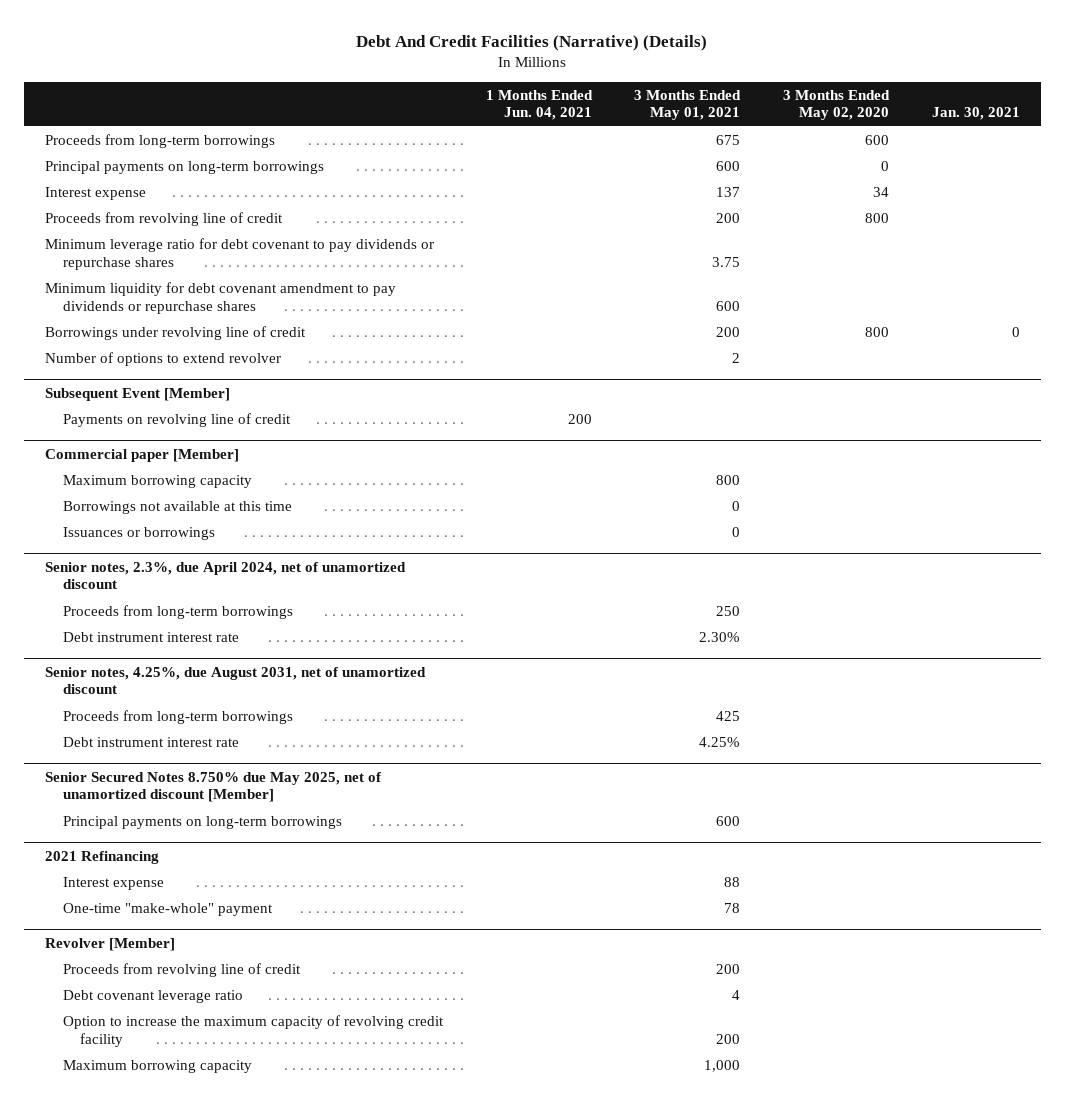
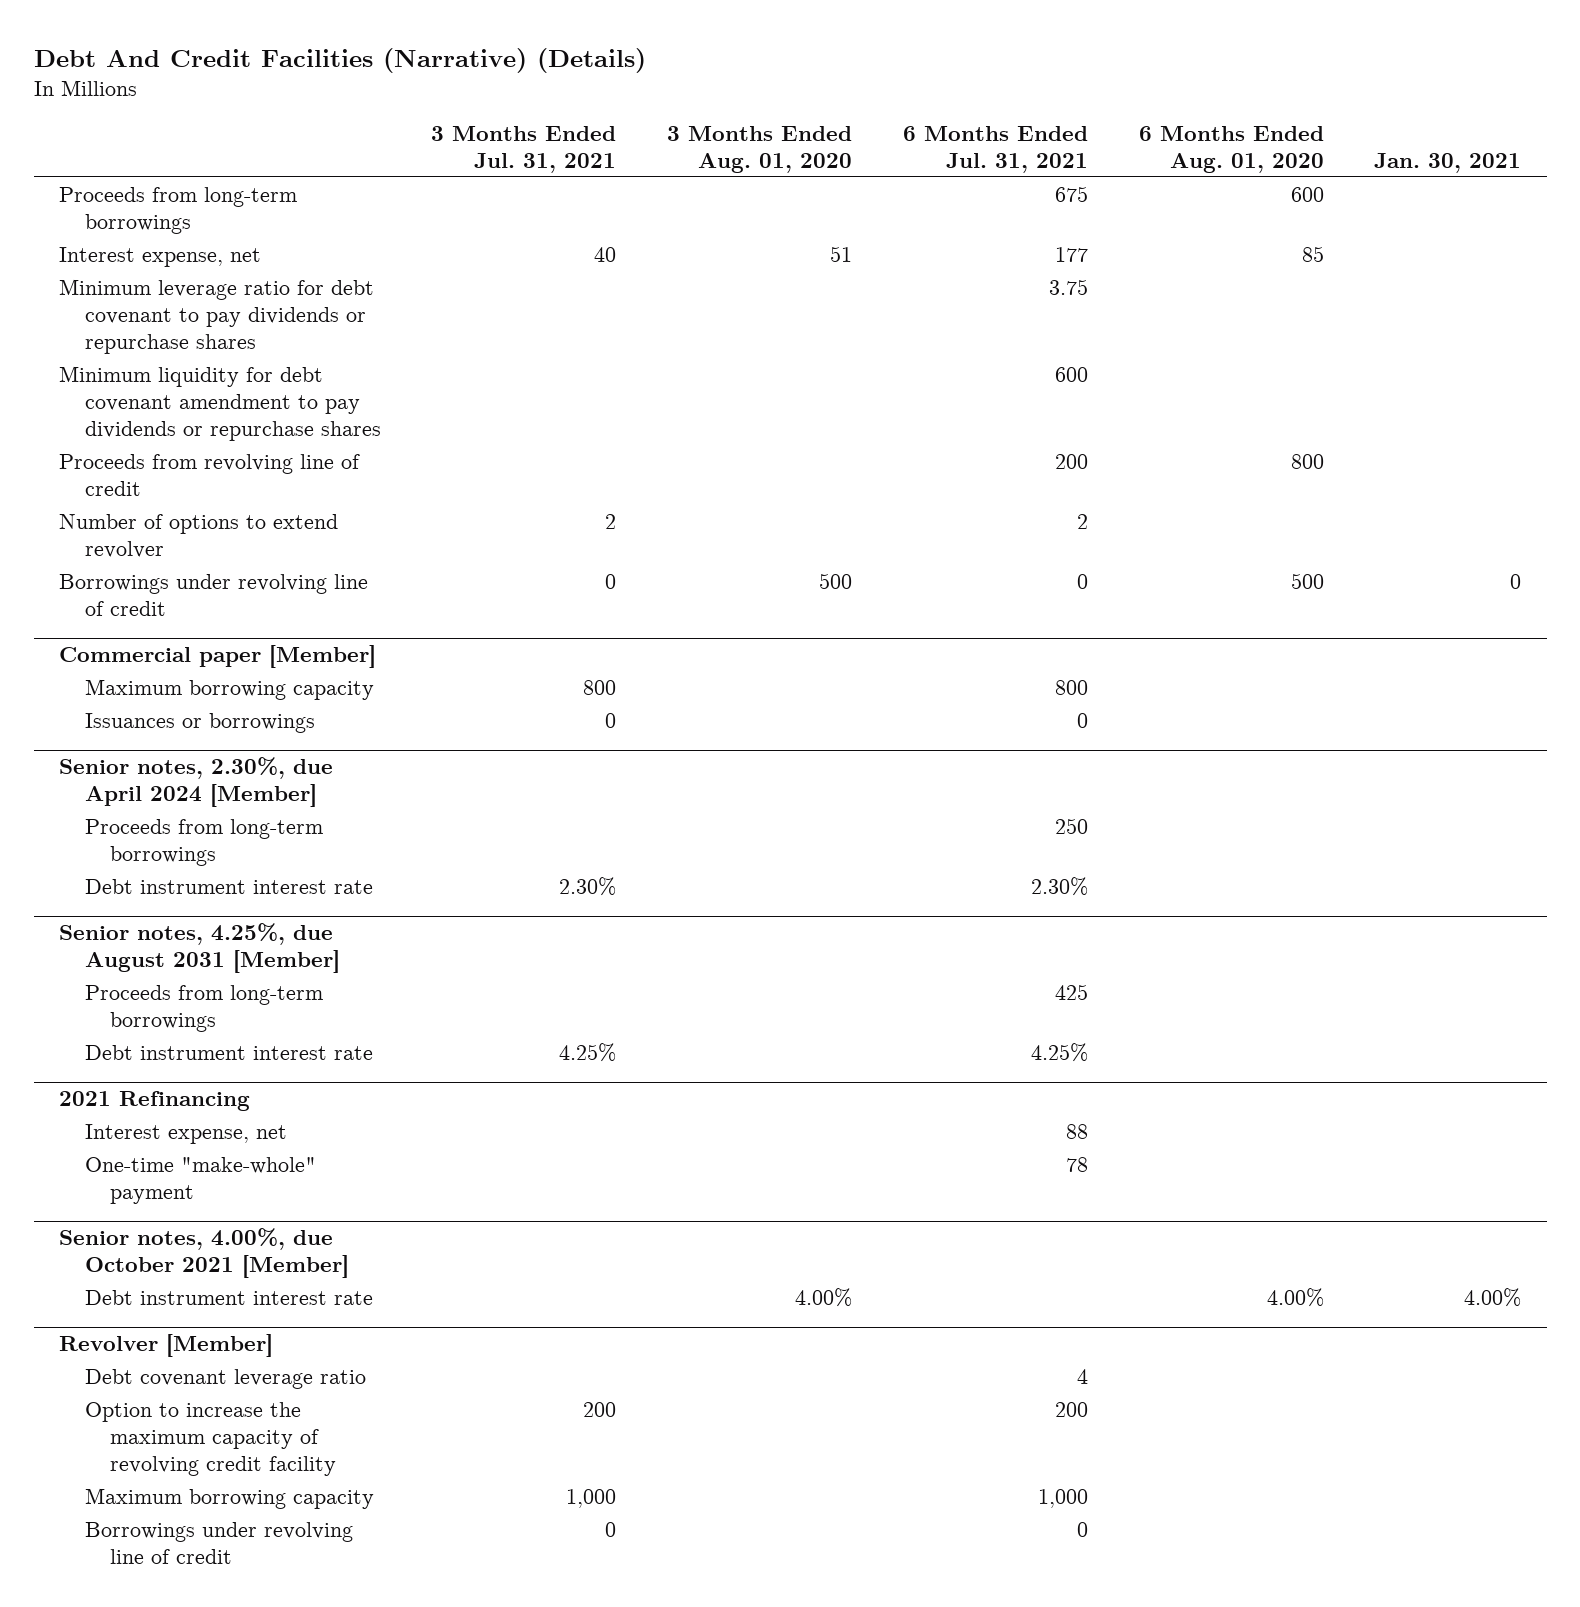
- | 1 Months Ended Jun. 04, 2021 | 3 Months Ended May 01, 2021 | 3 Months Ended May 02, 2020 | Jan. 30, 2021
+ | 3 Months Ended Jul. 31, 2021 | 3 Months Ended Aug. 01, 2020 | 6 Months Ended Jul. 31, 2021 | 6 Months Ended Aug. 01, 2020 | Jan. 30, 2021
- Principal payments on long-term borrowings | | 600 | 0 |
- Interest expense | | 137 | 34 |
+ Interest expense, net | 40 | 51 | 177 | 85 |
moved down: Proceeds from revolving line of credit | | | 200 | 800 |
- Subsequent Event [Member]
- Payments on revolving line of credit | 200 | | |
moved down: Borrowings under revolving line of credit | 0 | 500 | 0 | 500 | 0
@ Commercial paper [Member]
- Borrowings not available at this time | | 0 | |
- Senior notes, 2.3%, due April 2024, net of unamortized discount
+ Senior notes, 2.30%, due April 2024 [Member]
- Senior notes, 4.25%, due August 2031, net of unamortized discount
+ Senior notes, 4.25%, due August 2031 [Member]
- Senior Secured Notes 8.750% due May 2025, net of unamortized discount [Member]
- Principal payments on long-term borrowings | | 600 | |
@ 2021 Refinancing
- Interest expense | | 88 | |
+ Interest expense, net | | | 88 | |
+ Senior notes, 4.00%, due October 2021 [Member]
+ Debt instrument interest rate | | 4.00% | | 4.00% | 4.00%
@ Revolver [Member]
- Proceeds from revolving line of credit | | 200 | |
+ Borrowings under revolving line of credit | 0 | | 0 | |

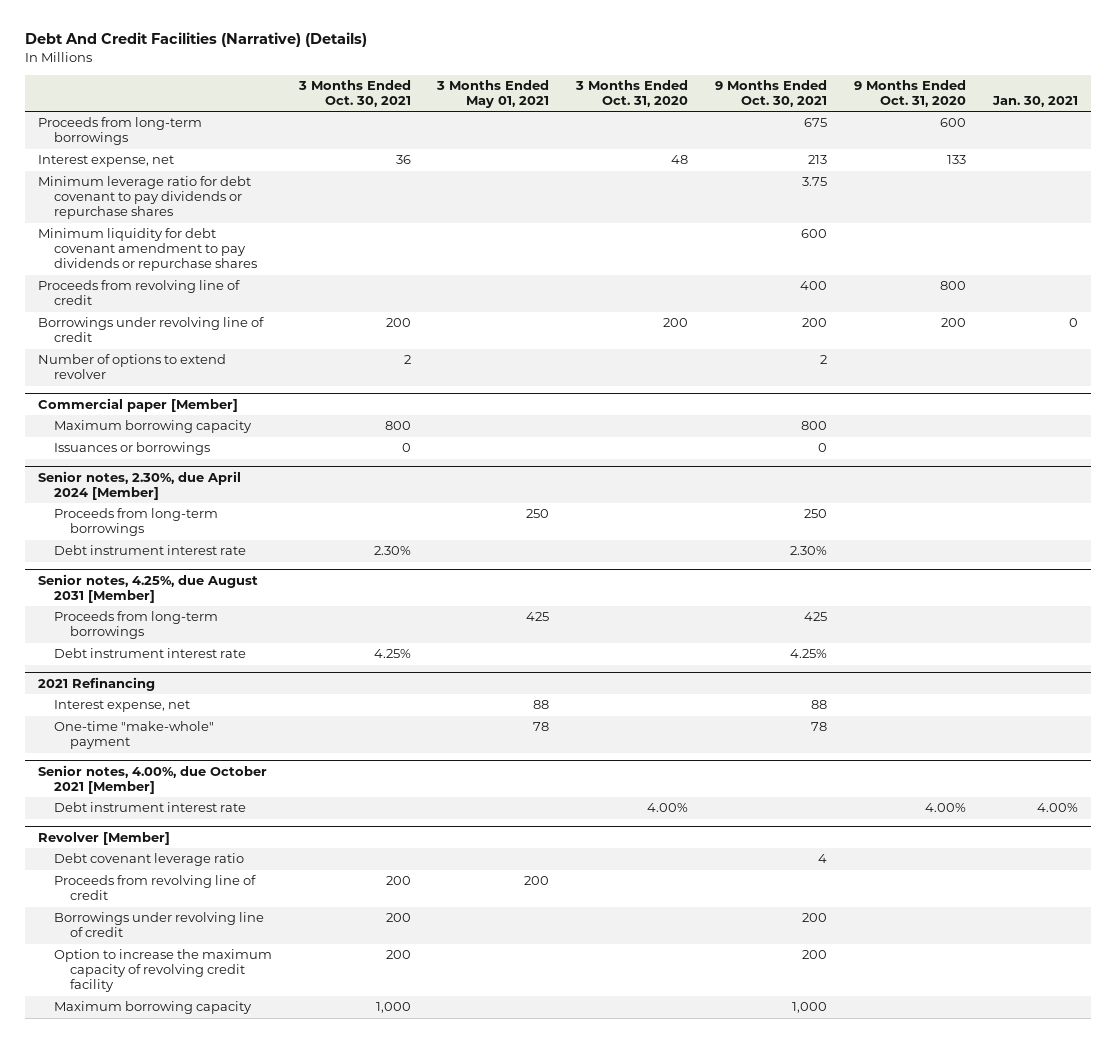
- | 3 Months Ended Jul. 31, 2021 | 3 Months Ended Aug. 01, 2020 | 6 Months Ended Jul. 31, 2021 | 6 Months Ended Aug. 01, 2020 | Jan. 30, 2021
+ | 3 Months Ended Oct. 30, 2021 | 3 Months Ended May 01, 2021 | 3 Months Ended Oct. 31, 2020 | 9 Months Ended Oct. 30, 2021 | 9 Months Ended Oct. 31, 2020 | Jan. 30, 2021
moved down: Number of options to extend revolver | 2 | | | 2 | |
@ Revolver [Member]
+ Proceeds from revolving line of credit | 200 | 200 | | | |
moved up: Borrowings under revolving line of credit | 200 | | | 200 | |

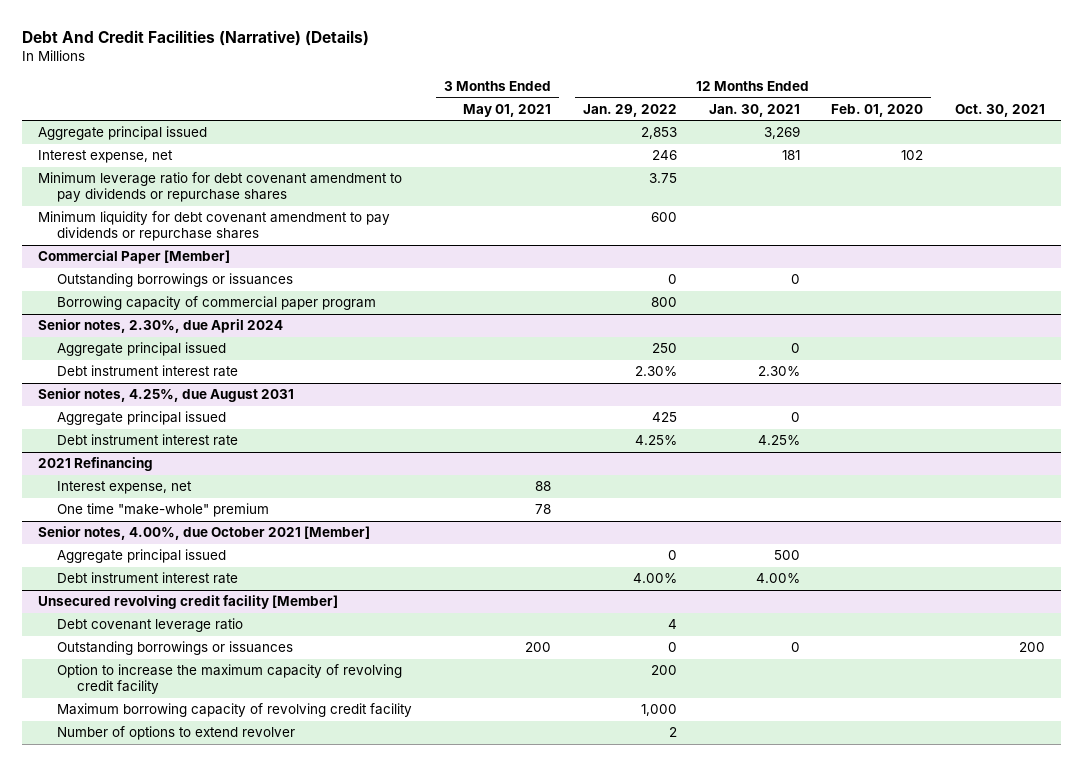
- | 3 Months Ended Oct. 30, 2021 | 3 Months Ended May 01, 2021 | 3 Months Ended Oct. 31, 2020 | 9 Months Ended Oct. 30, 2021 | 9 Months Ended Oct. 31, 2020 | Jan. 30, 2021
+ | 3 Months Ended May 01, 2021 | 12 Months Ended Jan. 29, 2022 | 12 Months Ended Jan. 30, 2021 | 12 Months Ended Feb. 01, 2020 | Oct. 30, 2021
- Proceeds from long-term borrowings | | | | 675 | 600 |
+ Aggregate principal issued | | 2,853 | 3,269 | |
- Minimum leverage ratio for debt covenant to pay dividends or repurchase shares | | | | 3.75 | |
+ Minimum leverage ratio for debt covenant amendment to pay dividends or repurchase shares | | 3.75 | | |
- Proceeds from revolving line of credit | | | | 400 | 800 |
- Borrowings under revolving line of credit | 200 | | 200 | 200 | 200 | 0
- Number of options to extend revolver | 2 | | | 2 | |
- Commercial paper [Member]
- Maximum borrowing capacity | 800 | | | 800 | |
- Issuances or borrowings | 0 | | | 0 | |
- Senior notes, 2.30%, due April 2024 [Member]
- Proceeds from long-term borrowings | | 250 | | 250 | |
+ Commercial Paper [Member]
+ Outstanding borrowings or issuances | | 0 | 0 | |
+ Borrowing capacity of commercial paper program | | 800 | | |
+ Senior notes, 2.30%, due April 2024
+ Aggregate principal issued | | 250 | 0 | |
- Senior notes, 4.25%, due August 2031 [Member]
- Proceeds from long-term borrowings | | 425 | | 425 | |
+ Senior notes, 4.25%, due August 2031
+ Aggregate principal issued | | 425 | 0 | |
@ 2021 Refinancing
- One-time "make-whole" payment | | 78 | | 78 | |
+ One time "make-whole" premium | 78 | | | |
@ Senior notes, 4.00%, due October 2021 [Member]
+ Aggregate principal issued | | 0 | 500 | |
- Revolver [Member]
+ Unsecured revolving credit facility [Member]
- Proceeds from revolving line of credit | 200 | 200 | | | |
- Borrowings under revolving line of credit | 200 | | | 200 | |
+ Outstanding borrowings or issuances | 200 | 0 | 0 | | 200
- Maximum borrowing capacity | 1,000 | | | 1,000 | |
+ Maximum borrowing capacity of revolving credit facility | | 1,000 | | |
+ Number of options to extend revolver | | 2 | | |

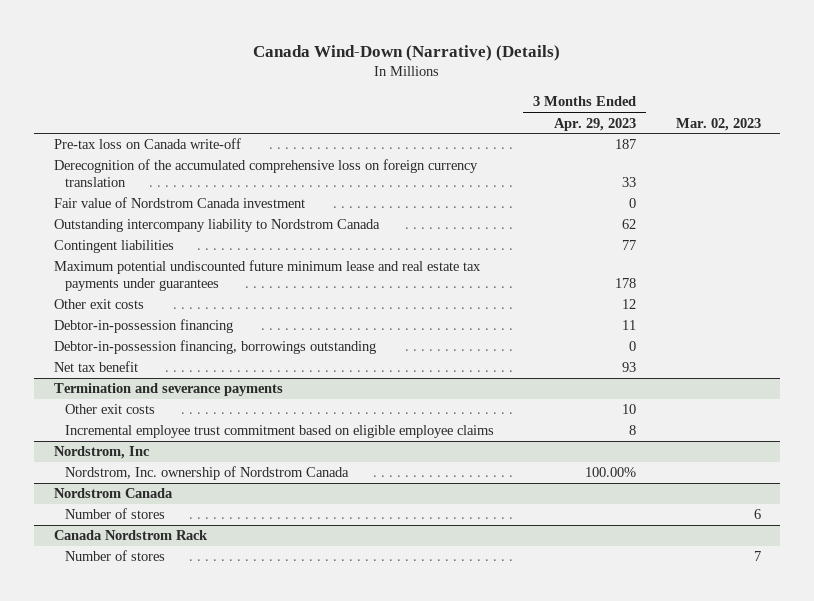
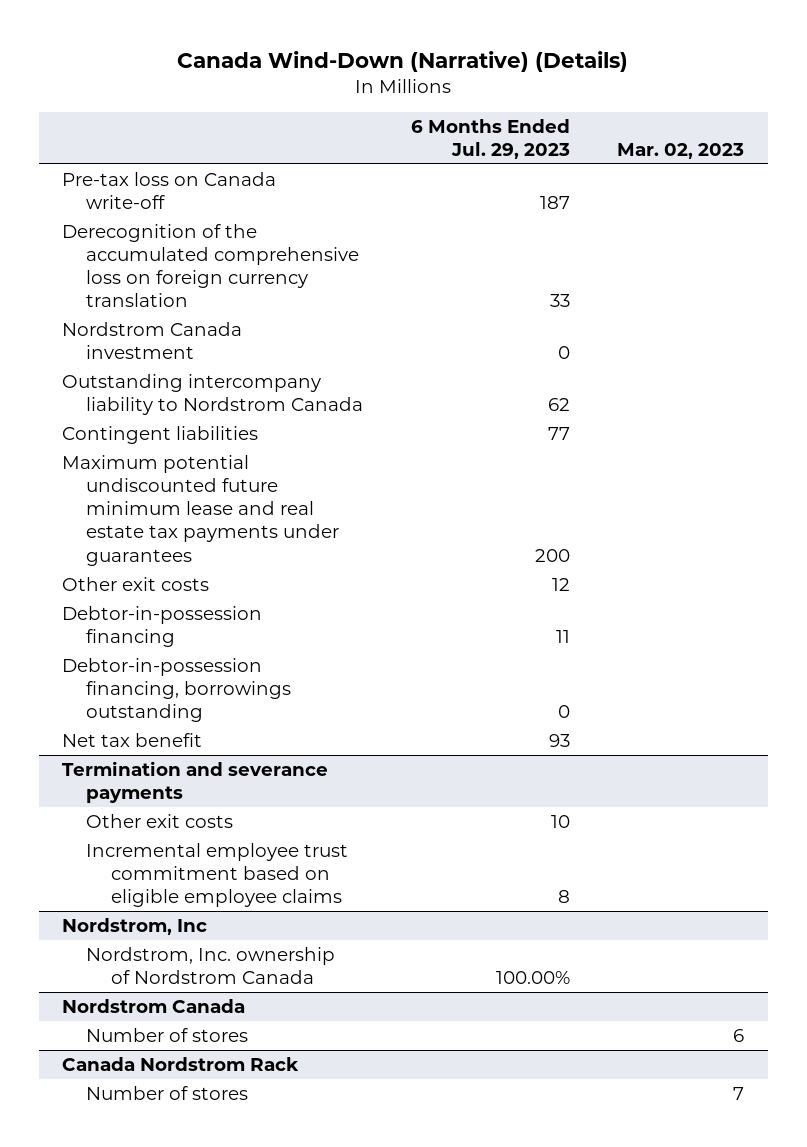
- | 3 Months Ended Apr. 29, 2023 | Mar. 02, 2023
+ | 6 Months Ended Jul. 29, 2023 | Mar. 02, 2023
- Fair value of Nordstrom Canada investment | 0 |
+ Nordstrom Canada investment | 0 |

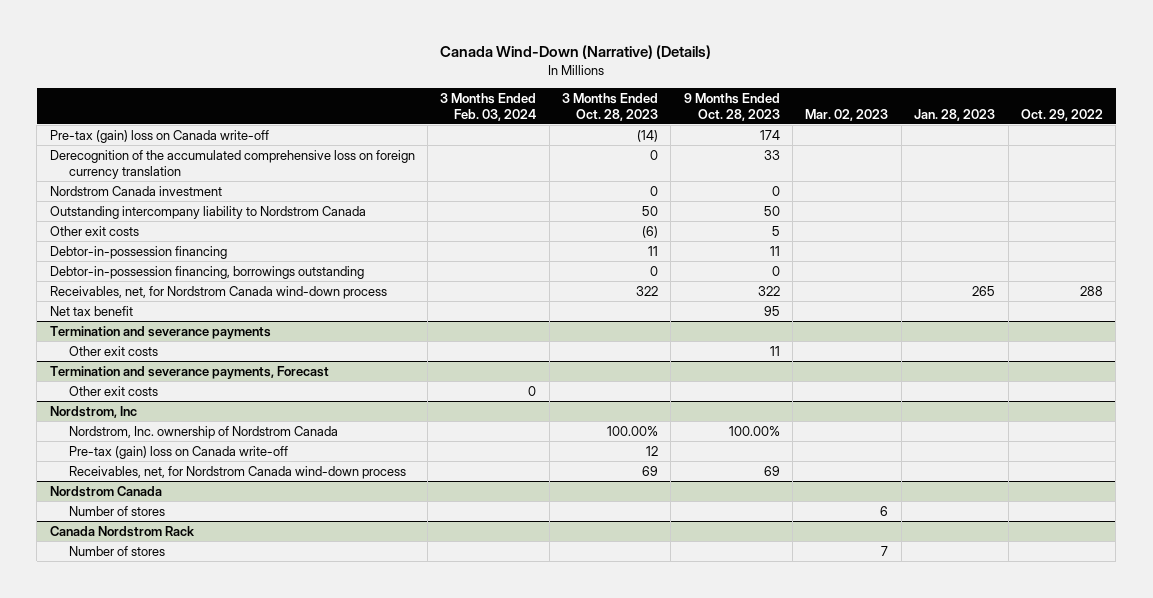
- | 6 Months Ended Jul. 29, 2023 | Mar. 02, 2023
+ | 3 Months Ended Feb. 03, 2024 | 3 Months Ended Oct. 28, 2023 | 9 Months Ended Oct. 28, 2023 | Mar. 02, 2023 | Jan. 28, 2023 | Oct. 29, 2022
- Pre-tax loss on Canada write-off | 187 |
+ Pre-tax (gain) loss on Canada write-off | | (14) | 174 | | |
- Contingent liabilities | 77 |
- Maximum potential undiscounted future minimum lease and real estate tax payments under guarantees | 200 |
+ Receivables, net, for Nordstrom Canada wind-down process | | 322 | 322 | | 265 | 288
@ Termination and severance payments
- Incremental employee trust commitment based on eligible employee claims | 8 |
+ Termination and severance payments, Forecast
+ Other exit costs | 0 | | | | |
@ Nordstrom, Inc
+ Pre-tax (gain) loss on Canada write-off | | 12 | | | |
+ Receivables, net, for Nordstrom Canada wind-down process | | 69 | 69 | | |

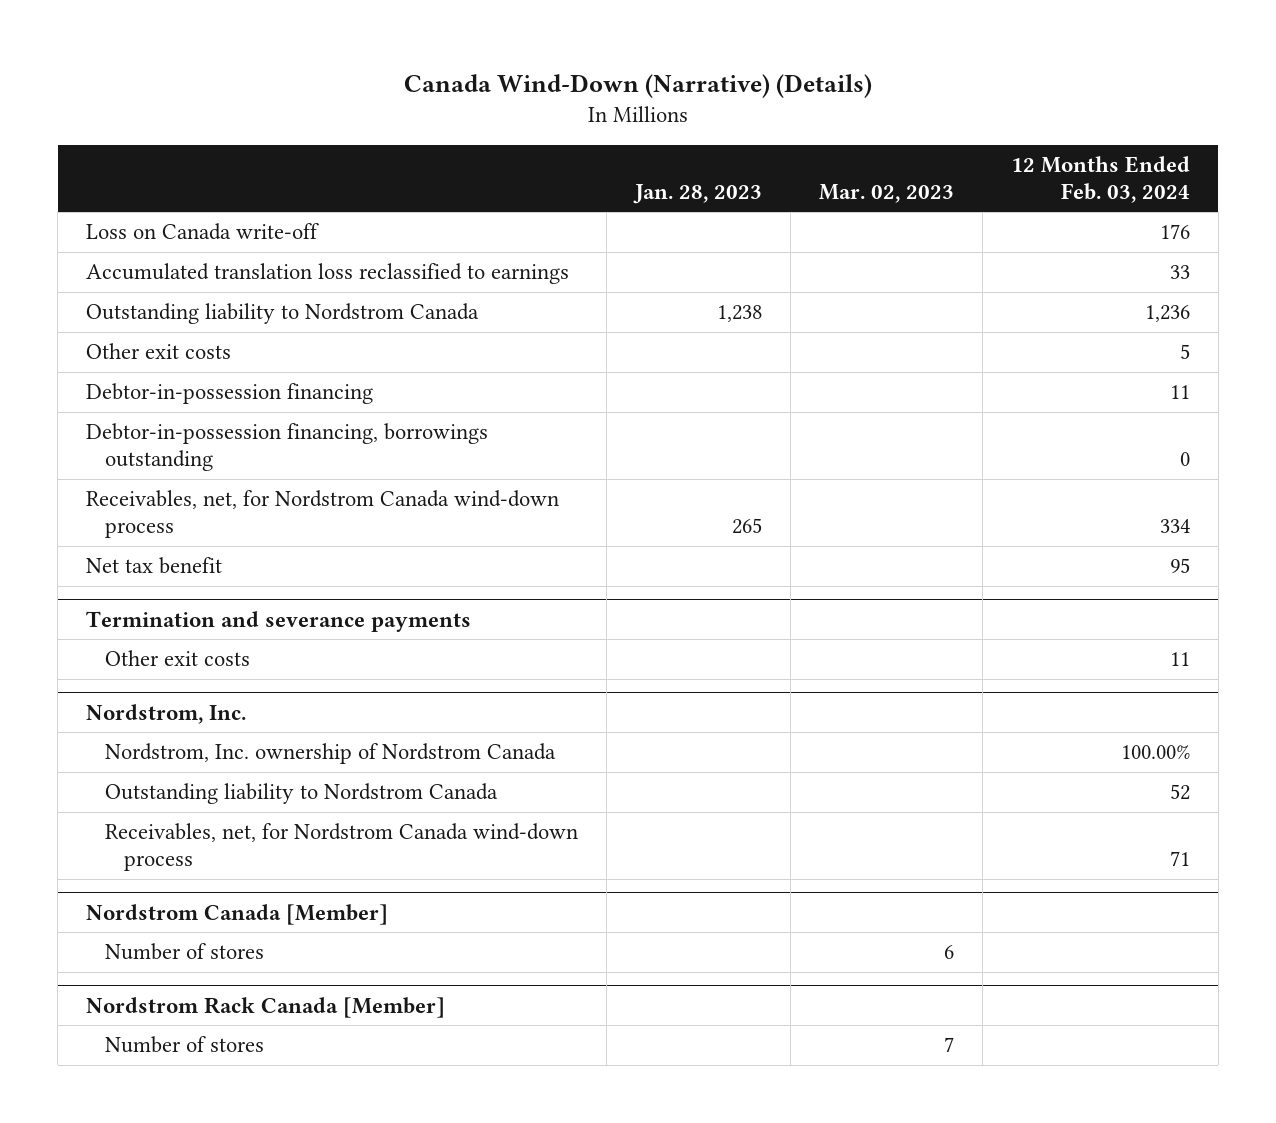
- | 3 Months Ended Feb. 03, 2024 | 3 Months Ended Oct. 28, 2023 | 9 Months Ended Oct. 28, 2023 | Mar. 02, 2023 | Jan. 28, 2023 | Oct. 29, 2022
+ | Jan. 28, 2023 | Mar. 02, 2023 | 12 Months Ended Feb. 03, 2024
- Pre-tax (gain) loss on Canada write-off | | (14) | 174 | | |
- Derecognition of the accumulated comprehensive loss on foreign currency translation | | 0 | 33 | | |
- Nordstrom Canada investment | | 0 | 0 | | |
- Outstanding intercompany liability to Nordstrom Canada | | 50 | 50 | | |
+ Loss on Canada write-off | | | 176
+ Accumulated translation loss reclassified to earnings | | | 33
+ Outstanding liability to Nordstrom Canada | 1,238 | | 1,236
- Termination and severance payments, Forecast
- Other exit costs | 0 | | | | |
- Nordstrom, Inc
+ Nordstrom, Inc.
- Pre-tax (gain) loss on Canada write-off | | 12 | | | |
+ Outstanding liability to Nordstrom Canada | | | 52
- Nordstrom Canada
+ Nordstrom Canada [Member]
- Canada Nordstrom Rack
+ Nordstrom Rack Canada [Member]

